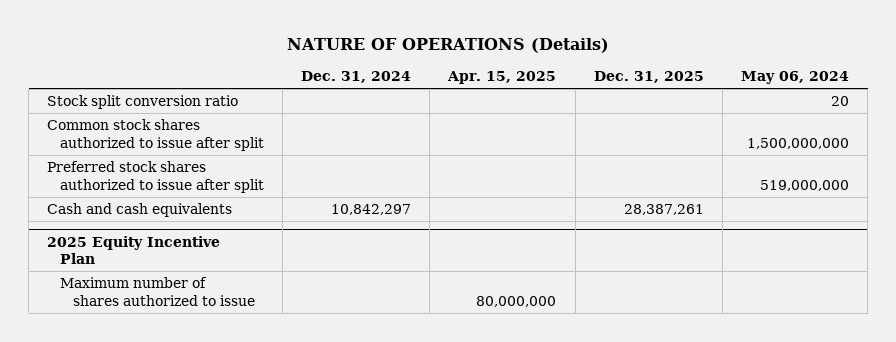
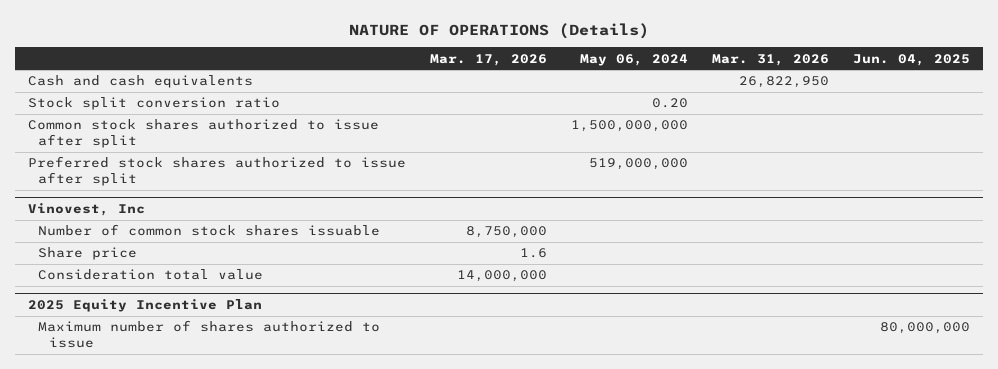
- | Dec. 31, 2024 | Apr. 15, 2025 | Dec. 31, 2025 | May 06, 2024
+ | Mar. 17, 2026 | May 06, 2024 | Mar. 31, 2026 | Jun. 04, 2025
- Stock split conversion ratio | | | | 20
moved up: Cash and cash equivalents | | | 26,822,950 |
+ Stock split conversion ratio | | 0.20 | |
+ Vinovest, Inc
+ Number of common stock shares issuable | 8,750,000 | | |
+ Share price | 1.6 | | |
+ Consideration total value | 14,000,000 | | |

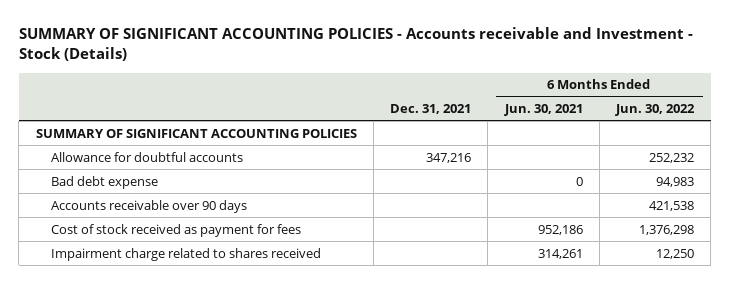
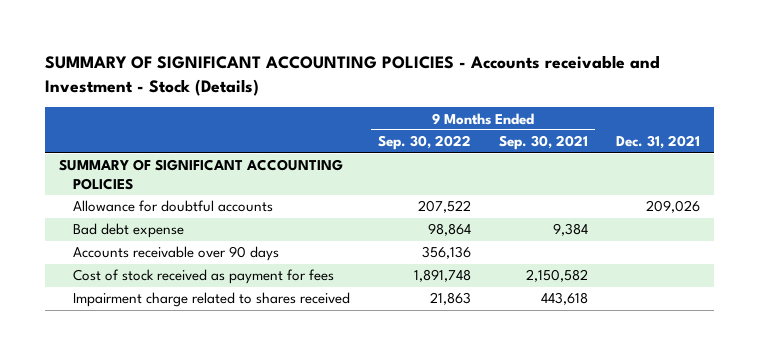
- | Dec. 31, 2021 | 6 Months Ended Jun. 30, 2021 | 6 Months Ended Jun. 30, 2022
+ | 9 Months Ended Sep. 30, 2022 | 9 Months Ended Sep. 30, 2021 | Dec. 31, 2021
- Allowance for doubtful accounts | 347,216 | | 252,232
+ Allowance for doubtful accounts | 207,522 | | 209,026

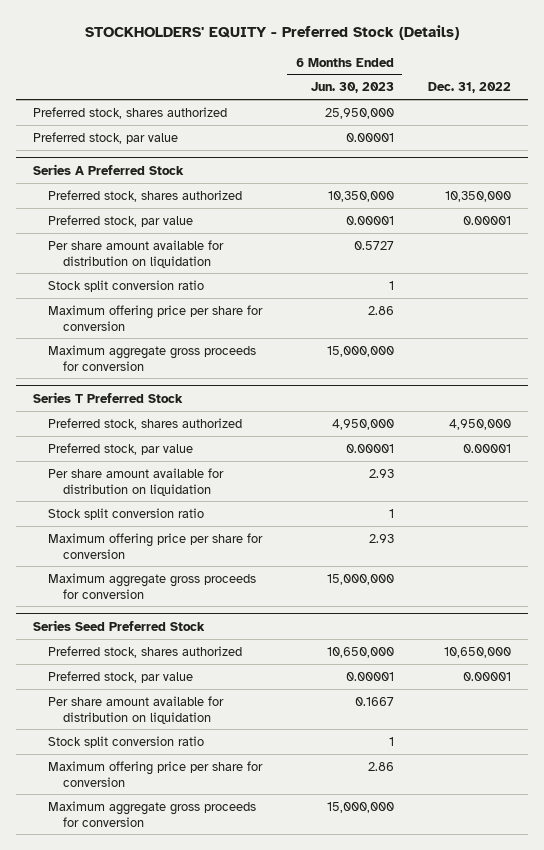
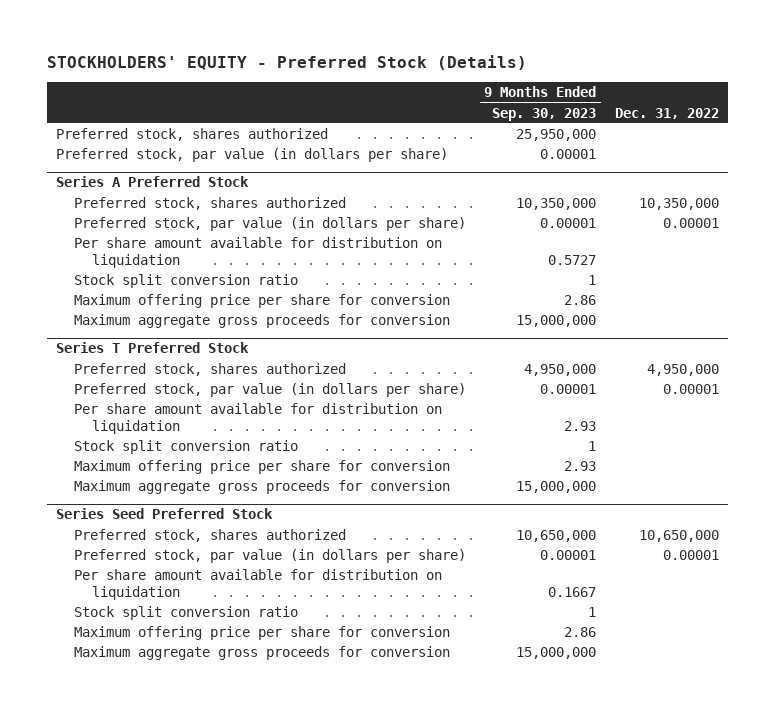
- | 6 Months Ended Jun. 30, 2023 | Dec. 31, 2022
+ | 9 Months Ended Sep. 30, 2023 | Dec. 31, 2022
- Preferred stock, par value | 0.00001 |
+ Preferred stock, par value (in dollars per share) | 0.00001 |
@ Series A Preferred Stock
- Preferred stock, par value | 0.00001 | 0.00001
+ Preferred stock, par value (in dollars per share) | 0.00001 | 0.00001
@ Series T Preferred Stock
- Preferred stock, par value | 0.00001 | 0.00001
+ Preferred stock, par value (in dollars per share) | 0.00001 | 0.00001
@ Series Seed Preferred Stock
- Preferred stock, par value | 0.00001 | 0.00001
+ Preferred stock, par value (in dollars per share) | 0.00001 | 0.00001

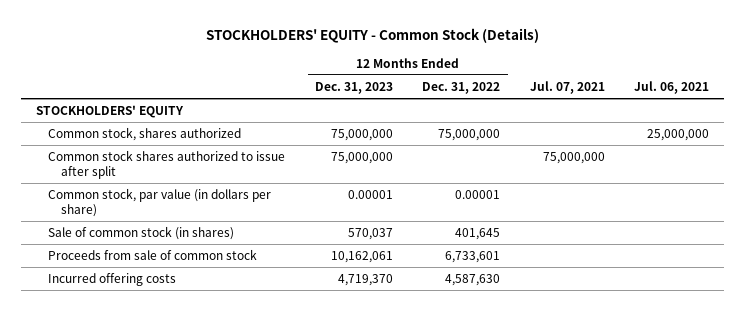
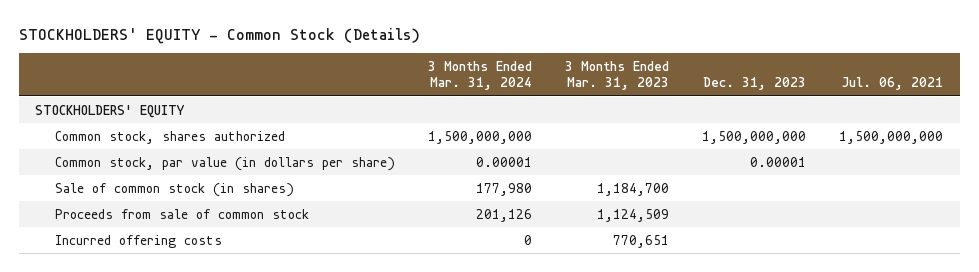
- | 12 Months Ended Dec. 31, 2023 | 12 Months Ended Dec. 31, 2022 | Jul. 07, 2021 | Jul. 06, 2021
+ | 3 Months Ended Mar. 31, 2024 | 3 Months Ended Mar. 31, 2023 | Dec. 31, 2023 | Jul. 06, 2021
- Common stock, shares authorized | 75,000,000 | 75,000,000 | | 25,000,000
- Common stock shares authorized to issue after split | 75,000,000 | | 75,000,000 |
+ Common stock, shares authorized | 1,500,000,000 | | 1,500,000,000 | 1,500,000,000

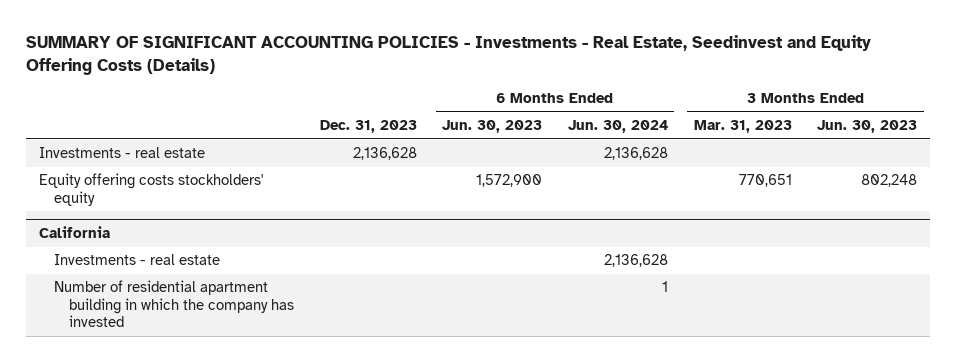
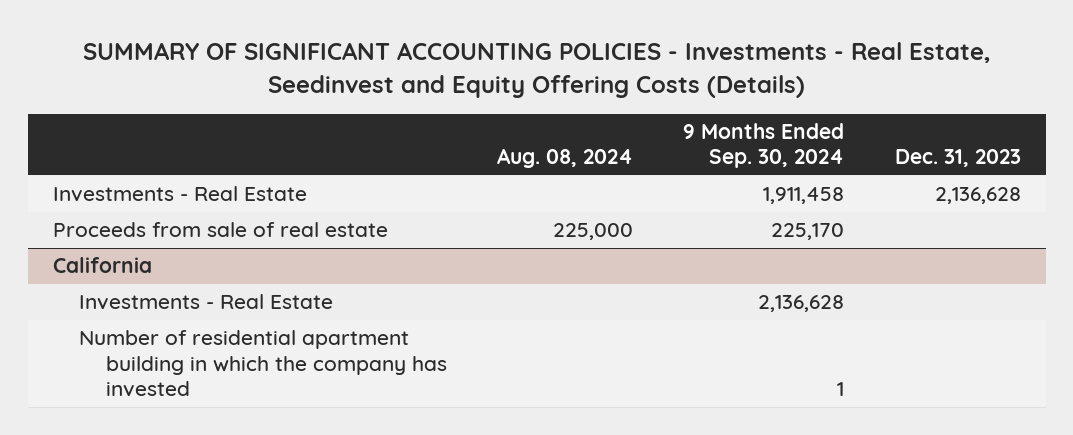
- | Dec. 31, 2023 | 6 Months Ended Jun. 30, 2023 | 6 Months Ended Jun. 30, 2024 | 3 Months Ended Mar. 31, 2023 | 3 Months Ended Jun. 30, 2023
+ | Aug. 08, 2024 | 9 Months Ended Sep. 30, 2024 | Dec. 31, 2023
- Investments - real estate | 2,136,628 | | 2,136,628 | |
- Equity offering costs stockholders' equity | | 1,572,900 | | 770,651 | 802,248
+ Investments - Real Estate | | 1,911,458 | 2,136,628
+ Proceeds from sale of real estate | 225,000 | 225,170 |
@ California
- Investments - real estate | | | 2,136,628 | |
+ Investments - Real Estate | | 2,136,628 |

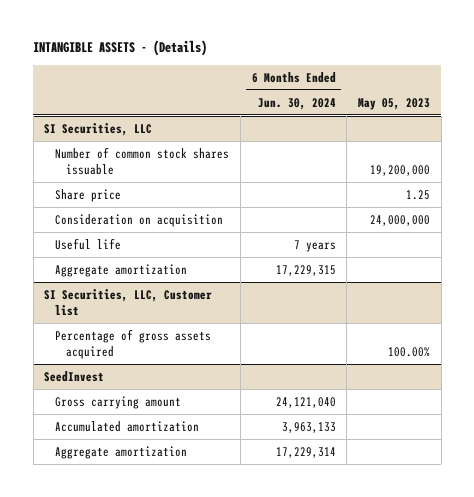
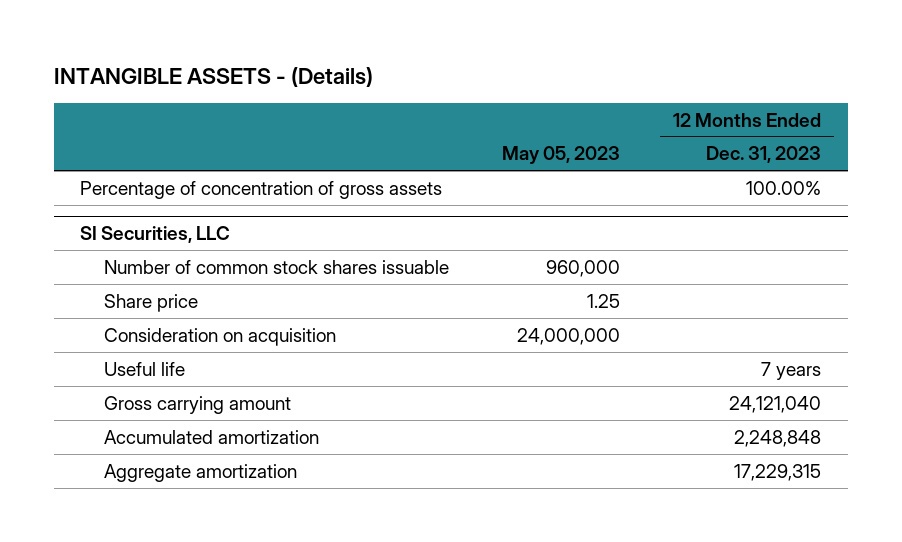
- | 6 Months Ended Jun. 30, 2024 | May 05, 2023
+ | May 05, 2023 | 12 Months Ended Dec. 31, 2023
+ Percentage of concentration of gross assets | | 100.00%
@ SI Securities, LLC
- Number of common stock shares issuable | | 19,200,000
+ Number of common stock shares issuable | 960,000 |
+ Gross carrying amount | | 24,121,040
+ Accumulated amortization | | 2,248,848
- SI Securities, LLC, Customer list
- Percentage of gross assets acquired | | 100.00%
- SeedInvest
- Gross carrying amount | 24,121,040 |
- Accumulated amortization | 3,963,133 |
- Aggregate amortization | 17,229,314 |

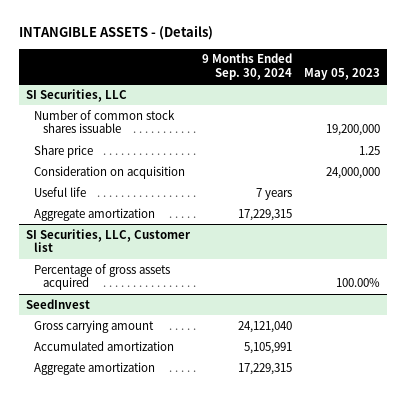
- | May 05, 2023 | 12 Months Ended Dec. 31, 2023
+ | 9 Months Ended Sep. 30, 2024 | May 05, 2023
- Percentage of concentration of gross assets | | 100.00%
@ SI Securities, LLC
- Number of common stock shares issuable | 960,000 |
+ Number of common stock shares issuable | | 19,200,000
- Gross carrying amount | | 24,121,040
- Accumulated amortization | | 2,248,848
+ SI Securities, LLC, Customer list
+ Percentage of gross assets acquired | | 100.00%
+ SeedInvest
+ Gross carrying amount | 24,121,040 |
+ Accumulated amortization | 5,105,991 |
+ Aggregate amortization | 17,229,315 |

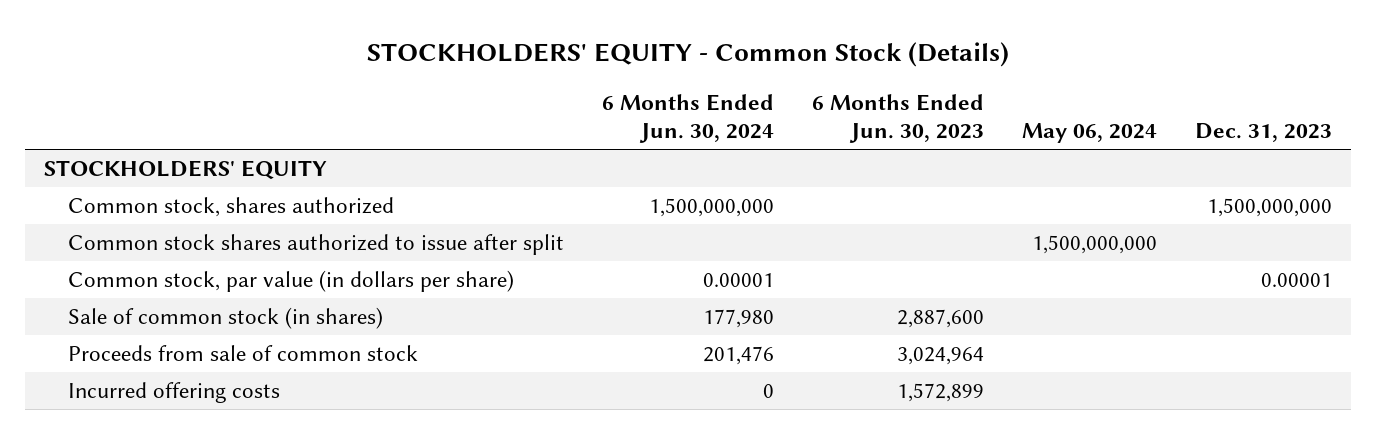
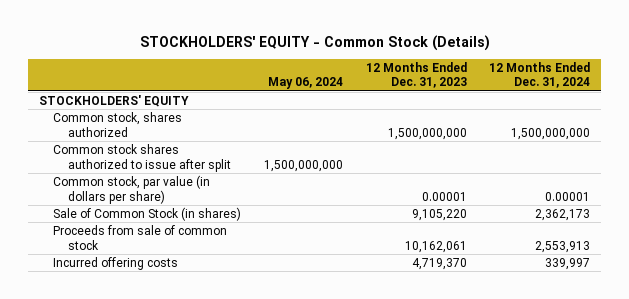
- | 6 Months Ended Jun. 30, 2024 | 6 Months Ended Jun. 30, 2023 | May 06, 2024 | Dec. 31, 2023
+ | May 06, 2024 | 12 Months Ended Dec. 31, 2023 | 12 Months Ended Dec. 31, 2024
- Sale of common stock (in shares) | 177,980 | 2,887,600 | |
+ Sale of Common Stock (in shares) | | 9,105,220 | 2,362,173

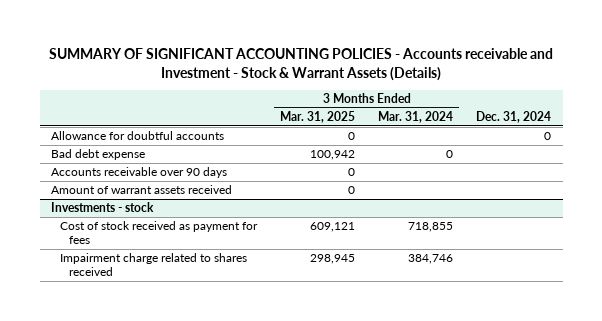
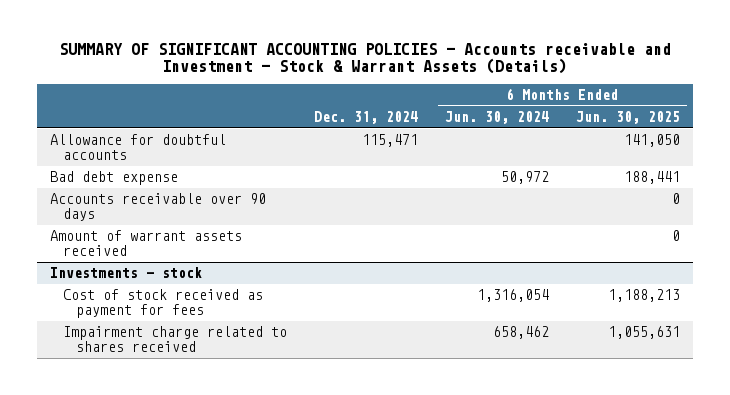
- | 3 Months Ended Mar. 31, 2025 | 3 Months Ended Mar. 31, 2024 | Dec. 31, 2024
+ | Dec. 31, 2024 | 6 Months Ended Jun. 30, 2024 | 6 Months Ended Jun. 30, 2025
- Allowance for doubtful accounts | 0 | | 0
+ Allowance for doubtful accounts | 115,471 | | 141,050

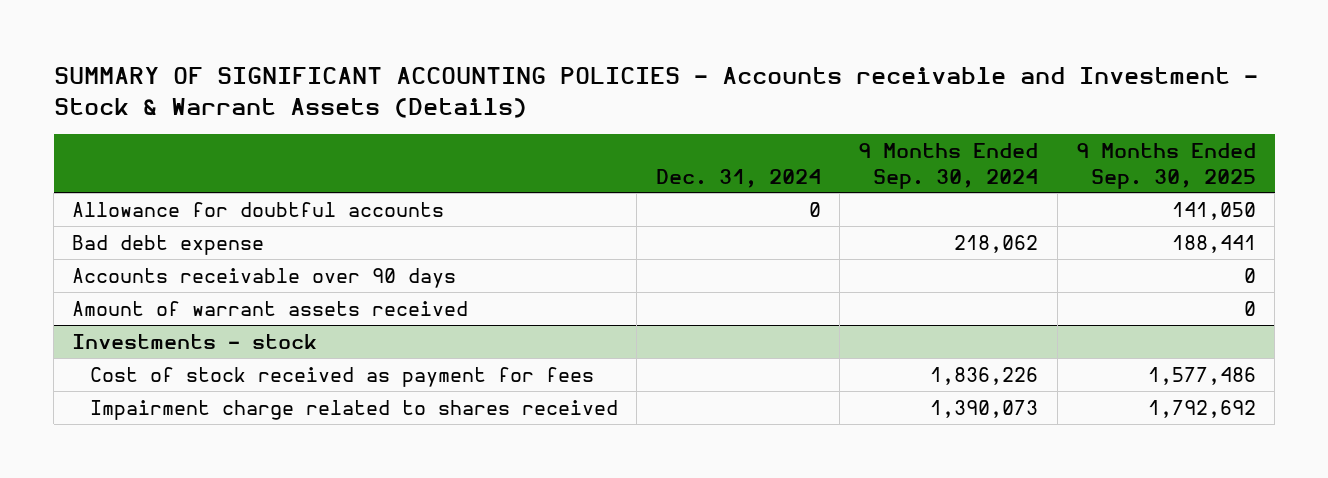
- | Dec. 31, 2024 | 6 Months Ended Jun. 30, 2024 | 6 Months Ended Jun. 30, 2025
+ | Dec. 31, 2024 | 9 Months Ended Sep. 30, 2024 | 9 Months Ended Sep. 30, 2025
- Allowance for doubtful accounts | 115,471 | | 141,050
+ Allowance for doubtful accounts | 0 | | 141,050

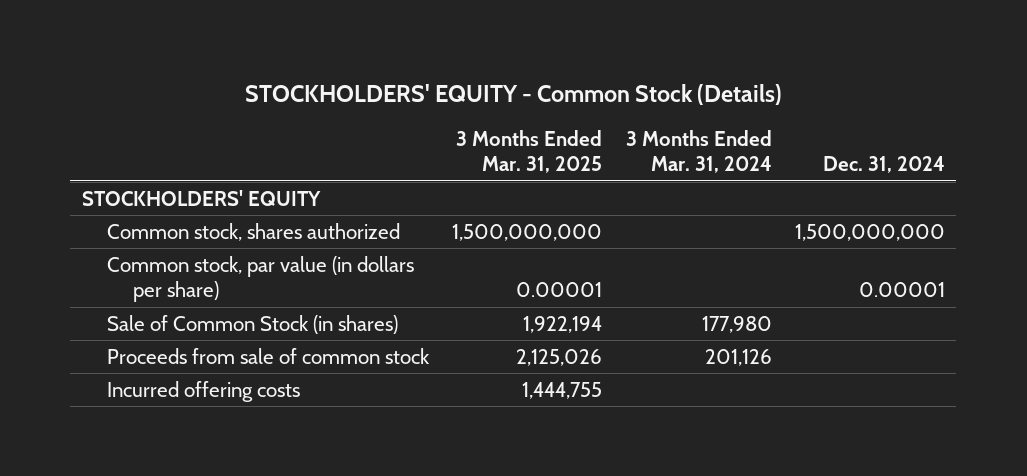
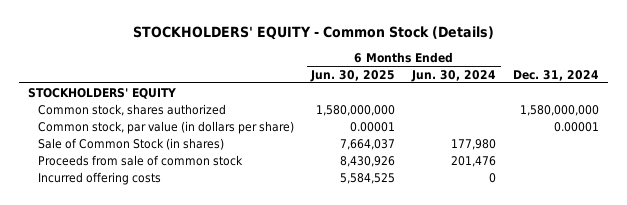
- | 3 Months Ended Mar. 31, 2025 | 3 Months Ended Mar. 31, 2024 | Dec. 31, 2024
+ | 6 Months Ended Jun. 30, 2025 | 6 Months Ended Jun. 30, 2024 | Dec. 31, 2024
- Common stock, shares authorized | 1,500,000,000 | | 1,500,000,000
+ Common stock, shares authorized | 1,580,000,000 | | 1,580,000,000

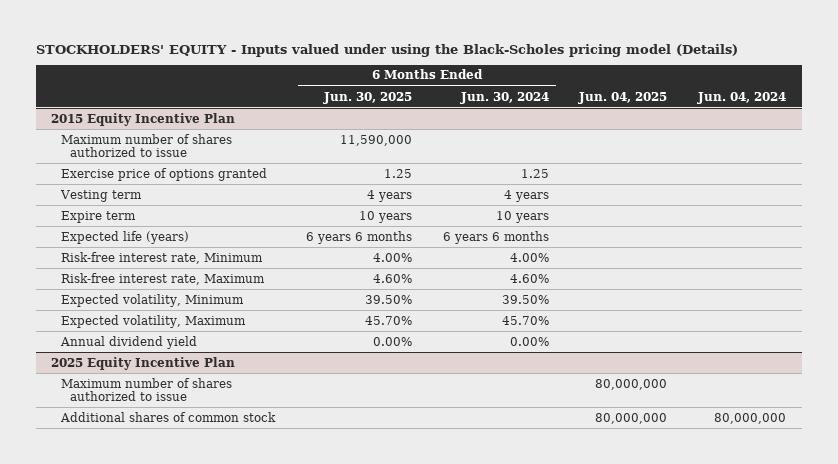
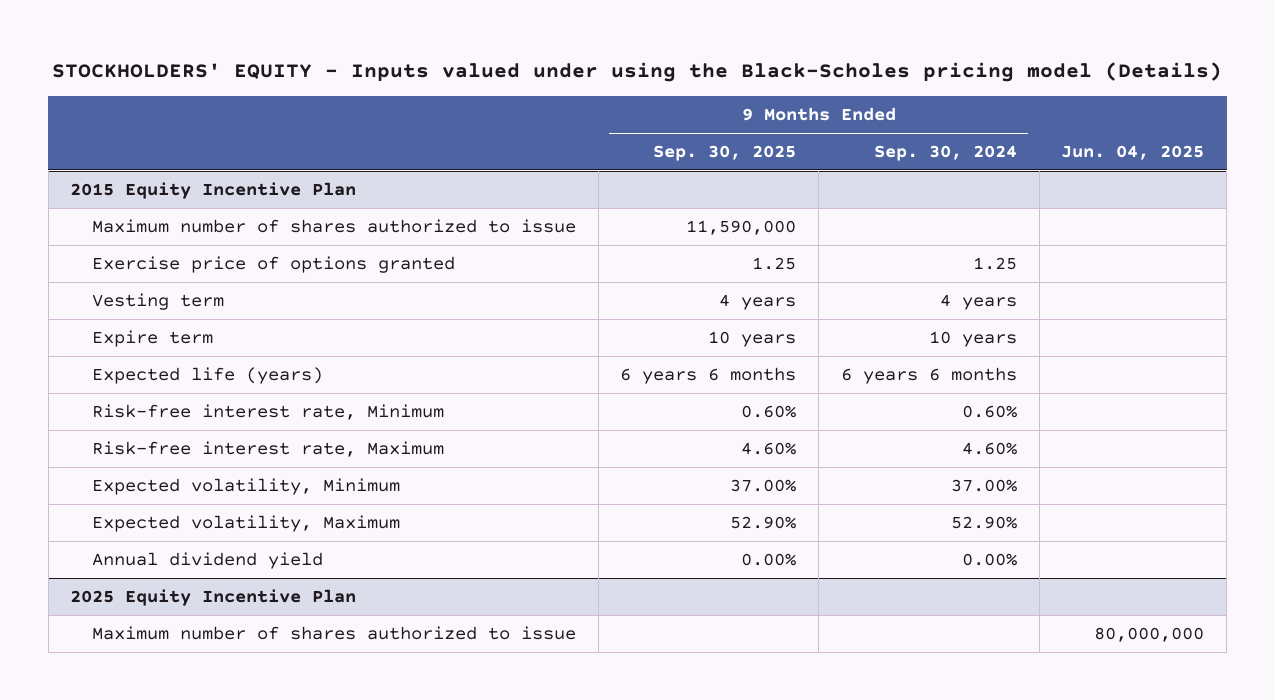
- | 6 Months Ended Jun. 30, 2025 | 6 Months Ended Jun. 30, 2024 | Jun. 04, 2025 | Jun. 04, 2024
+ | 9 Months Ended Sep. 30, 2025 | 9 Months Ended Sep. 30, 2024 | Jun. 04, 2025
@ 2025 Equity Incentive Plan
- Additional shares of common stock | | | 80,000,000 | 80,000,000

